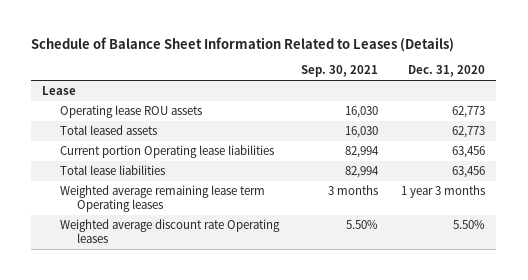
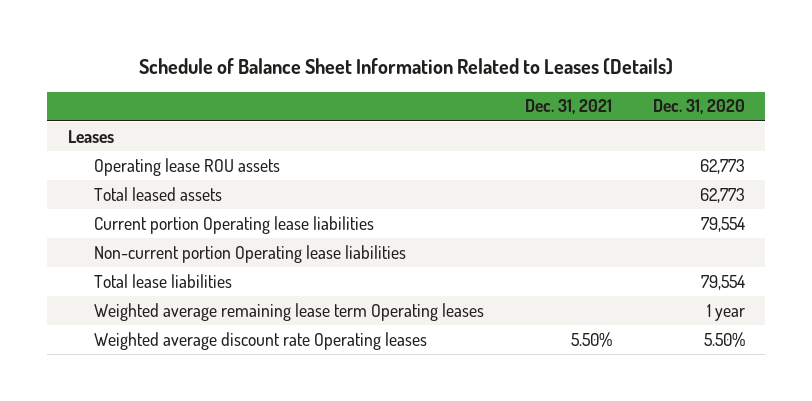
- | Sep. 30, 2021 | Dec. 31, 2020
+ | Dec. 31, 2021 | Dec. 31, 2020
- Lease
+ Leases
- Current portion Operating lease liabilities | 82,994 | 63,456
- Total lease liabilities | 82,994 | 63,456
- Weighted average remaining lease term Operating leases | 3 months | 1 year 3 months
+ Current portion Operating lease liabilities | | 79,554
+ Non-current portion Operating lease liabilities
+ Total lease liabilities | | 79,554
+ Weighted average remaining lease term Operating leases | | 1 year

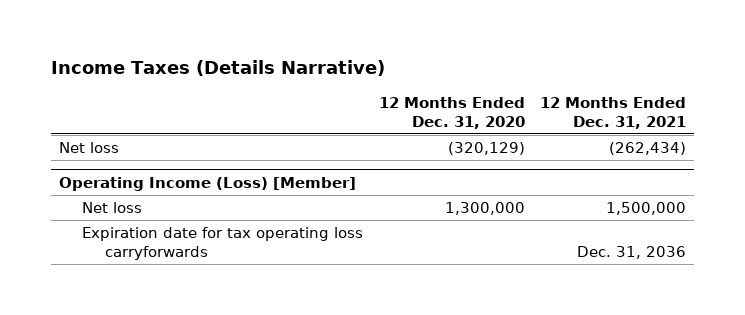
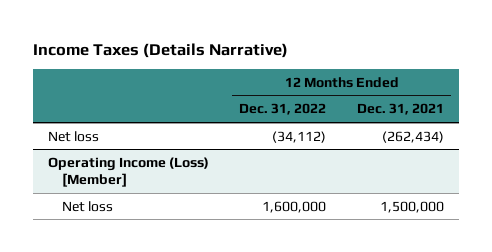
- | 12 Months Ended Dec. 31, 2020 | 12 Months Ended Dec. 31, 2021
+ | 12 Months Ended Dec. 31, 2022 | 12 Months Ended Dec. 31, 2021
@ Operating Income (Loss) [Member]
- Expiration date for tax operating loss carryforwards | | Dec. 31, 2036

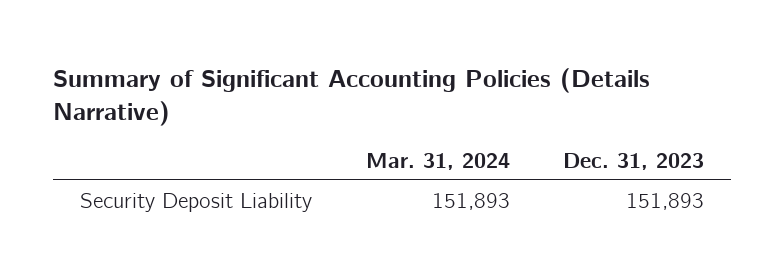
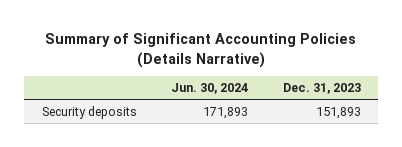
- | Mar. 31, 2024 | Dec. 31, 2023
+ | Jun. 30, 2024 | Dec. 31, 2023
- Security Deposit Liability | 151,893 | 151,893
+ Security deposits | 171,893 | 151,893

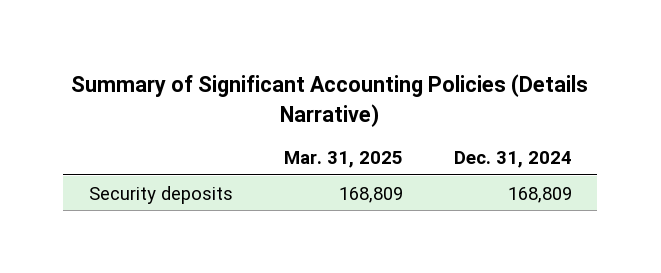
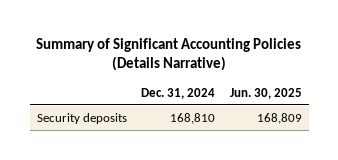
- | Mar. 31, 2025 | Dec. 31, 2024
+ | Dec. 31, 2024 | Jun. 30, 2025
- Security deposits | 168,809 | 168,809
+ Security deposits | 168,810 | 168,809

